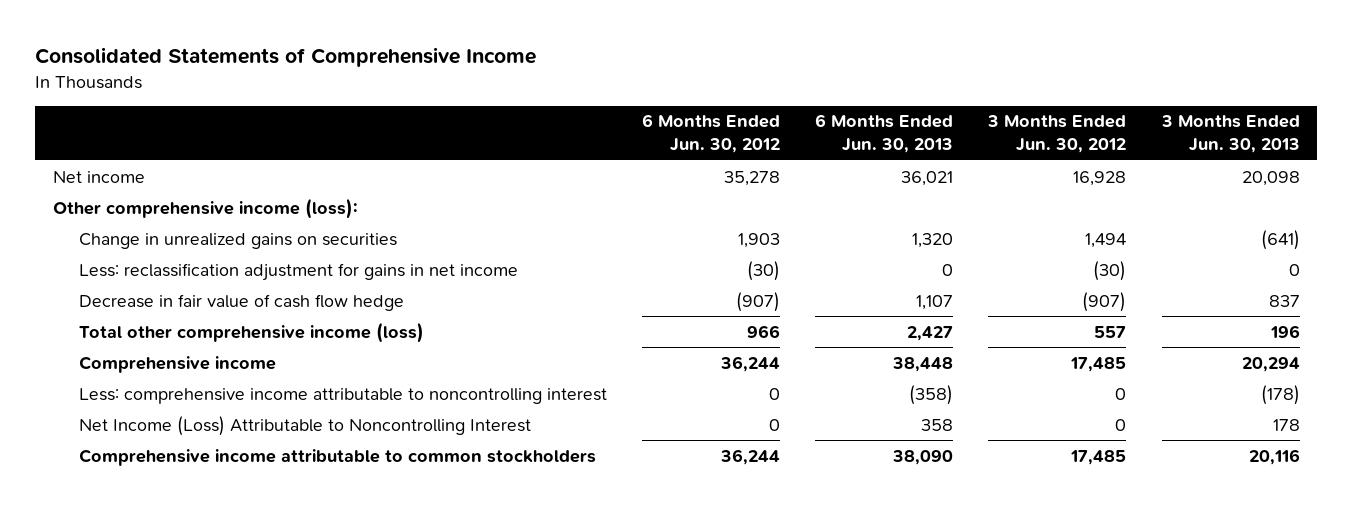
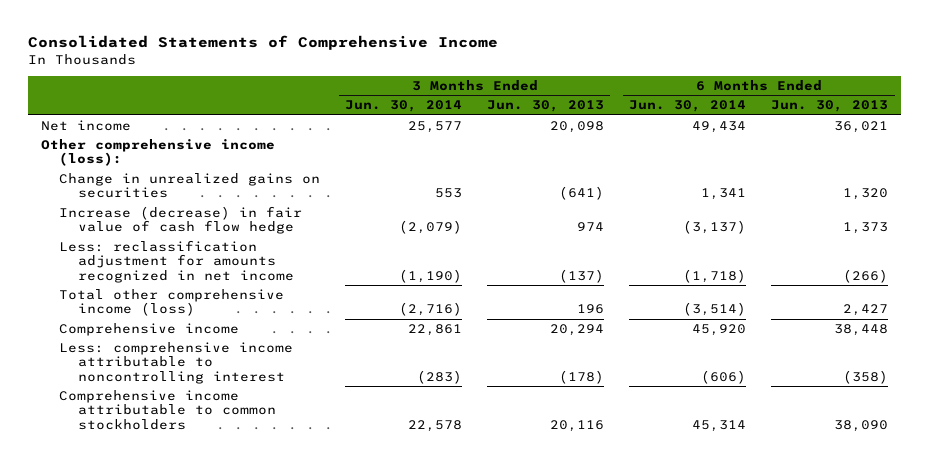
- | 6 Months Ended Jun. 30, 2012 | 6 Months Ended Jun. 30, 2013 | 3 Months Ended Jun. 30, 2012 | 3 Months Ended Jun. 30, 2013
+ | 3 Months Ended Jun. 30, 2014 | 3 Months Ended Jun. 30, 2013 | 6 Months Ended Jun. 30, 2014 | 6 Months Ended Jun. 30, 2013
- Less: reclassification adjustment for gains in net income | (30) | 0 | (30) | 0
- Decrease in fair value of cash flow hedge | (907) | 1,107 | (907) | 837
+ Increase (decrease) in fair value of cash flow hedge | (2,079) | 974 | (3,137) | 1,373
+ Less: reclassification adjustment for amounts recognized in net income | (1,190) | (137) | (1,718) | (266)
- Net Income (Loss) Attributable to Noncontrolling Interest | 0 | 358 | 0 | 178

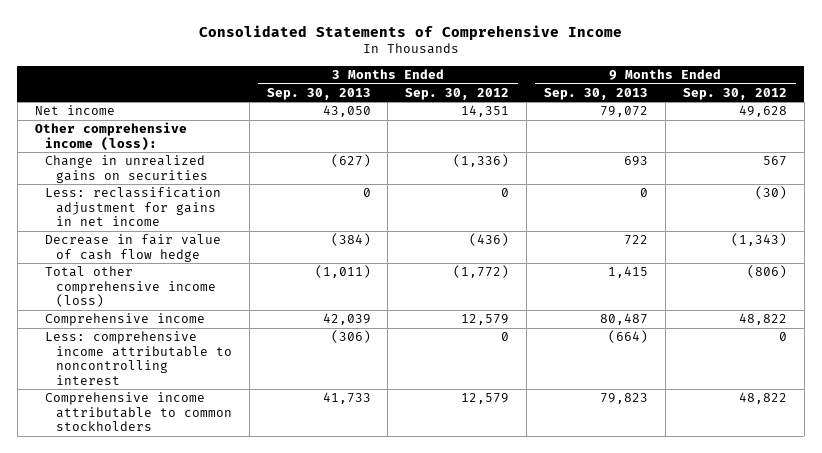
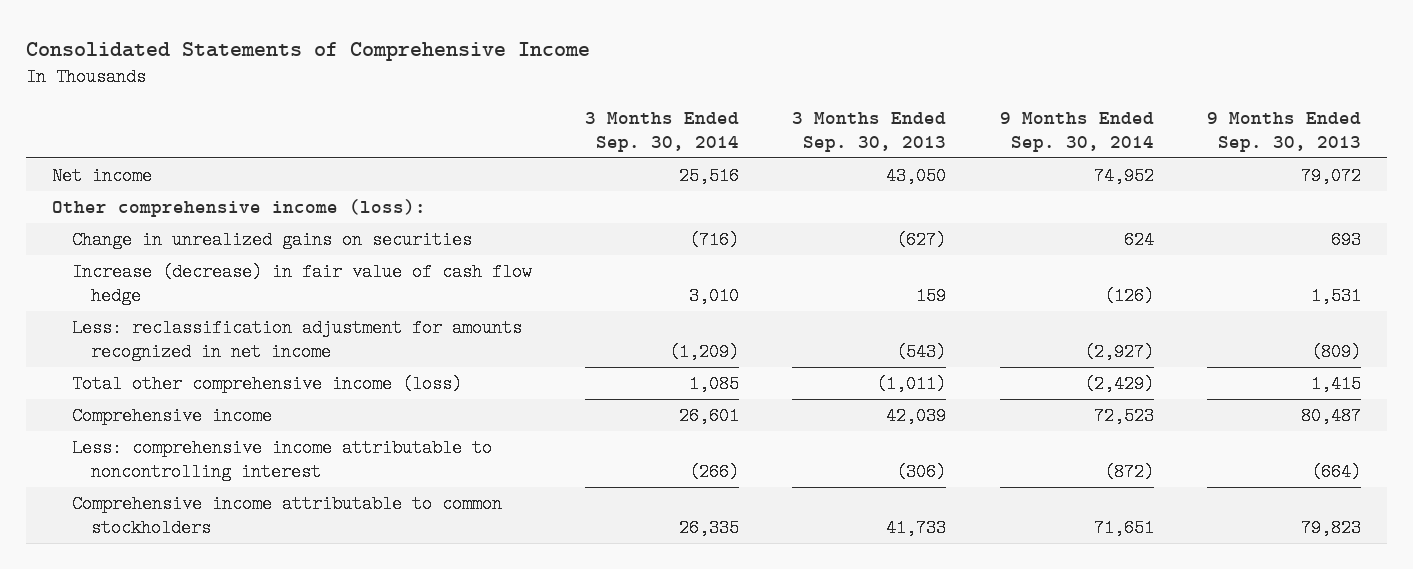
- | 3 Months Ended Sep. 30, 2013 | 3 Months Ended Sep. 30, 2012 | 9 Months Ended Sep. 30, 2013 | 9 Months Ended Sep. 30, 2012
+ | 3 Months Ended Sep. 30, 2014 | 3 Months Ended Sep. 30, 2013 | 9 Months Ended Sep. 30, 2014 | 9 Months Ended Sep. 30, 2013
- Less: reclassification adjustment for gains in net income | 0 | 0 | 0 | (30)
- Decrease in fair value of cash flow hedge | (384) | (436) | 722 | (1,343)
+ Increase (decrease) in fair value of cash flow hedge | 3,010 | 159 | (126) | 1,531
+ Less: reclassification adjustment for amounts recognized in net income | (1,209) | (543) | (2,927) | (809)

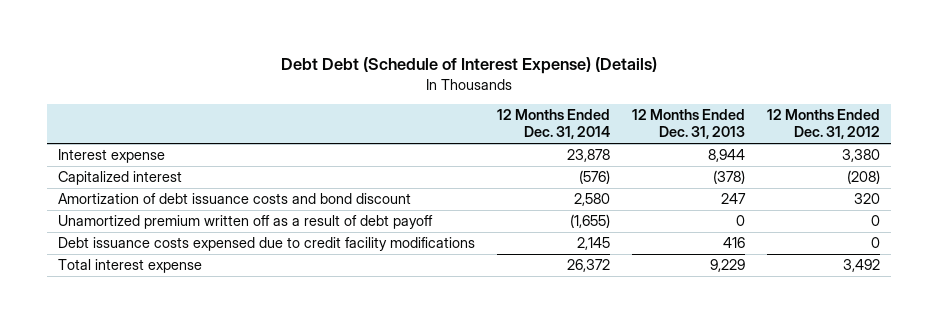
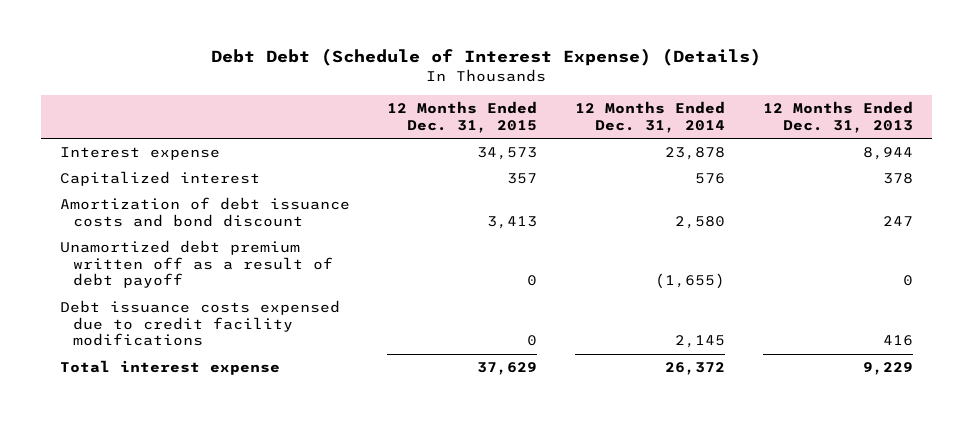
- | 12 Months Ended Dec. 31, 2014 | 12 Months Ended Dec. 31, 2013 | 12 Months Ended Dec. 31, 2012
+ | 12 Months Ended Dec. 31, 2015 | 12 Months Ended Dec. 31, 2014 | 12 Months Ended Dec. 31, 2013
- Capitalized interest | (576) | (378) | (208)
+ Capitalized interest | 357 | 576 | 378
- Unamortized premium written off as a result of debt payoff | (1,655) | 0 | 0
+ Unamortized debt premium written off as a result of debt payoff | 0 | (1,655) | 0

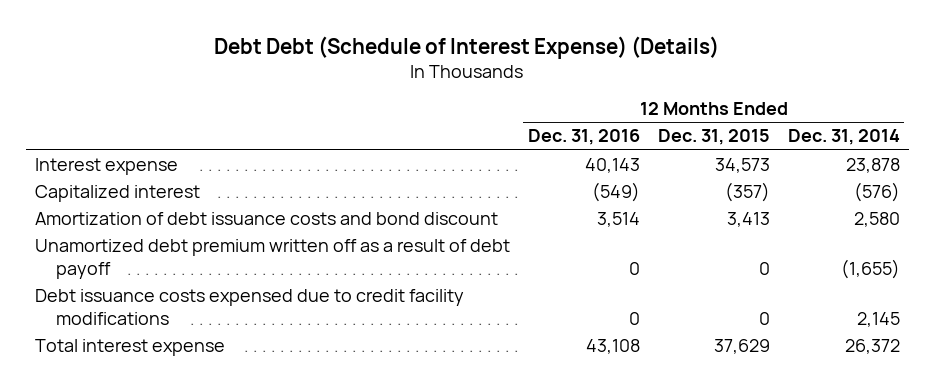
- | 12 Months Ended Dec. 31, 2015 | 12 Months Ended Dec. 31, 2014 | 12 Months Ended Dec. 31, 2013
+ | 12 Months Ended Dec. 31, 2016 | 12 Months Ended Dec. 31, 2015 | 12 Months Ended Dec. 31, 2014
- Capitalized interest | 357 | 576 | 378
+ Capitalized interest | (549) | (357) | (576)

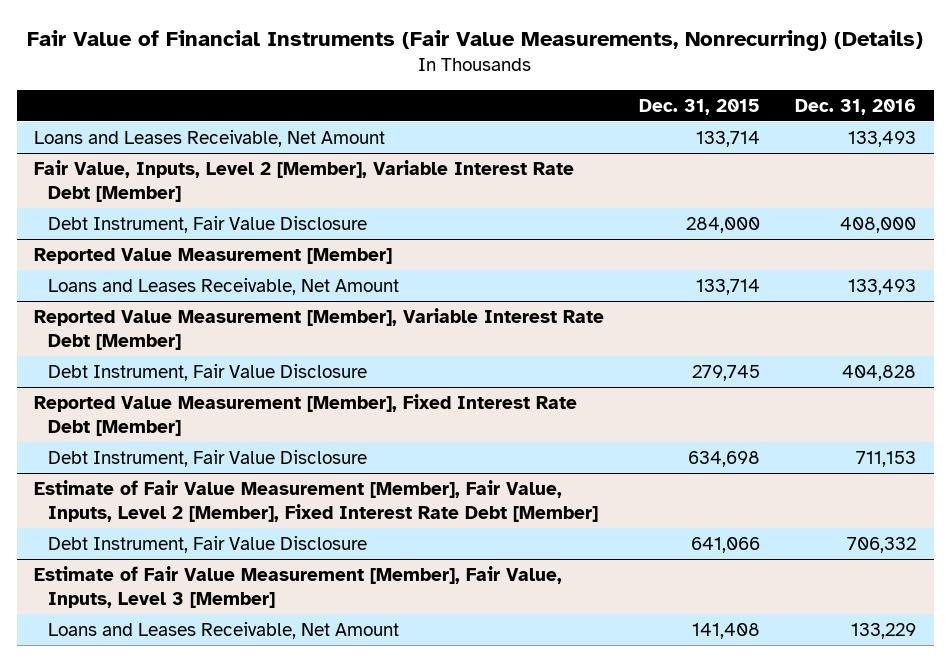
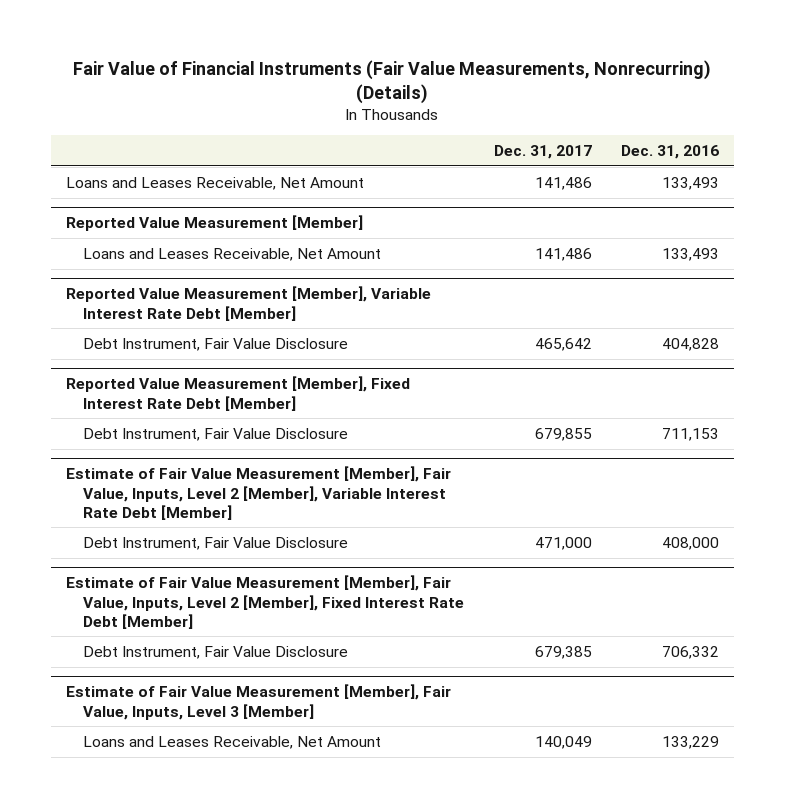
- | Dec. 31, 2015 | Dec. 31, 2016
+ | Dec. 31, 2017 | Dec. 31, 2016
- Fair Value, Inputs, Level 2 [Member], Variable Interest Rate Debt [Member]
- Debt Instrument, Fair Value Disclosure | 284,000 | 408,000
+ Estimate of Fair Value Measurement [Member], Fair Value, Inputs, Level 2 [Member], Variable Interest Rate Debt [Member]
+ Debt Instrument, Fair Value Disclosure | 471,000 | 408,000

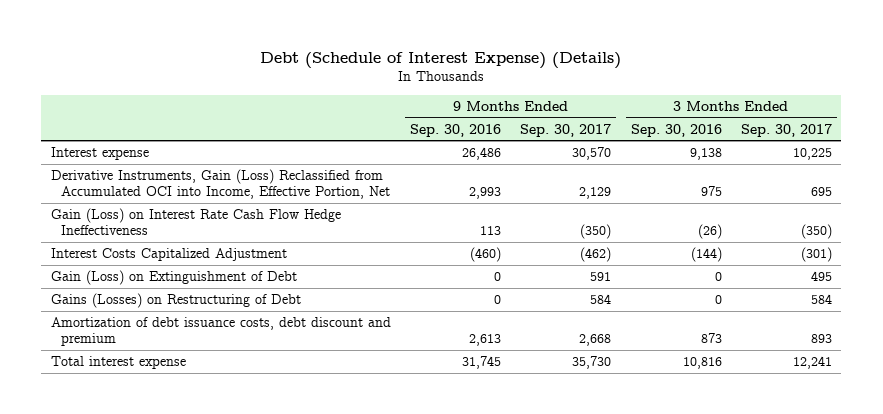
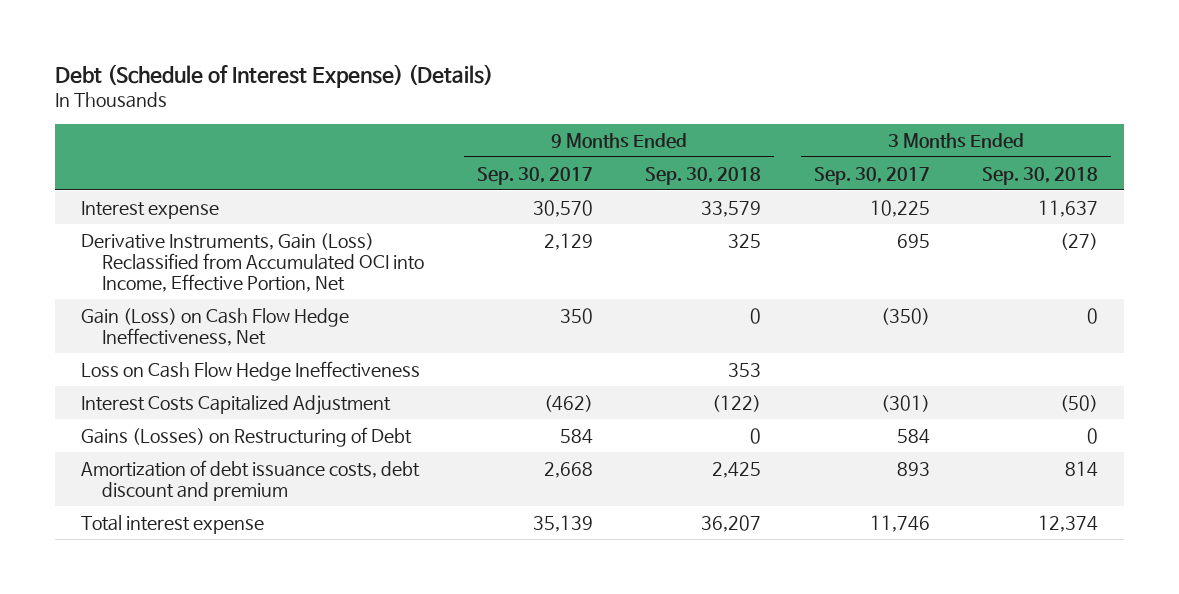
- | 9 Months Ended Sep. 30, 2016 | 9 Months Ended Sep. 30, 2017 | 3 Months Ended Sep. 30, 2016 | 3 Months Ended Sep. 30, 2017
+ | 9 Months Ended Sep. 30, 2017 | 9 Months Ended Sep. 30, 2018 | 3 Months Ended Sep. 30, 2017 | 3 Months Ended Sep. 30, 2018
- Gain (Loss) on Interest Rate Cash Flow Hedge Ineffectiveness | 113 | (350) | (26) | (350)
+ Gain (Loss) on Cash Flow Hedge Ineffectiveness, Net | 350 | 0 | (350) | 0
+ Loss on Cash Flow Hedge Ineffectiveness | | 353 | |
- Gain (Loss) on Extinguishment of Debt | 0 | 591 | 0 | 495
- Total interest expense | 31,745 | 35,730 | 10,816 | 12,241
+ Total interest expense | 35,139 | 36,207 | 11,746 | 12,374

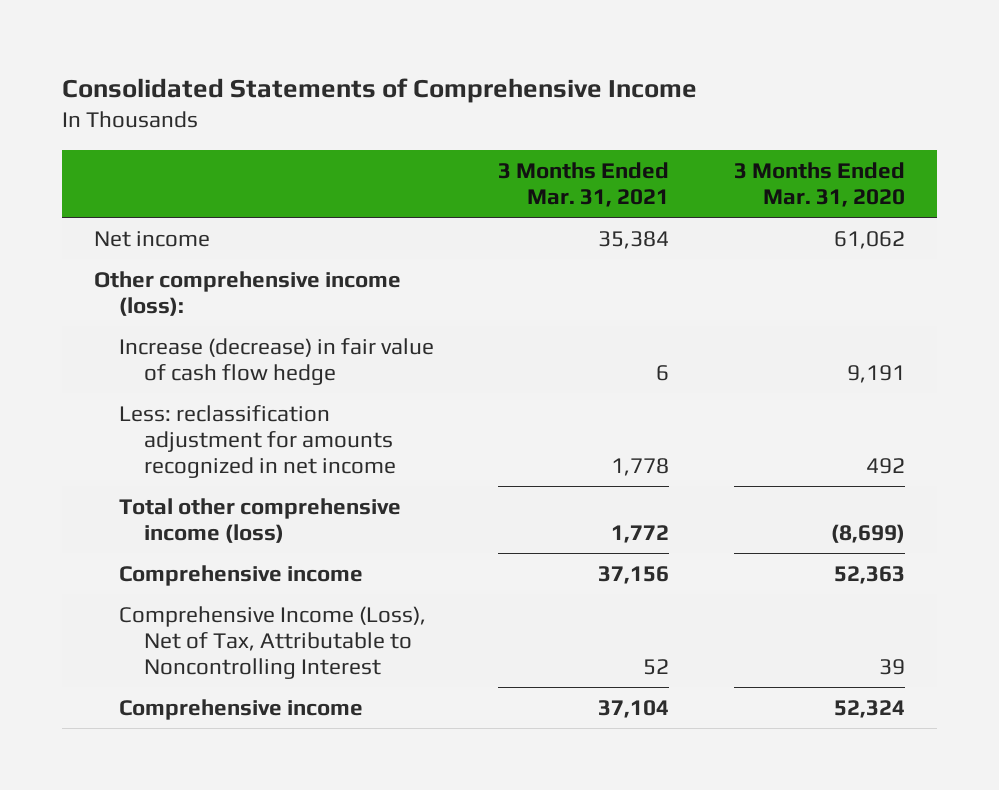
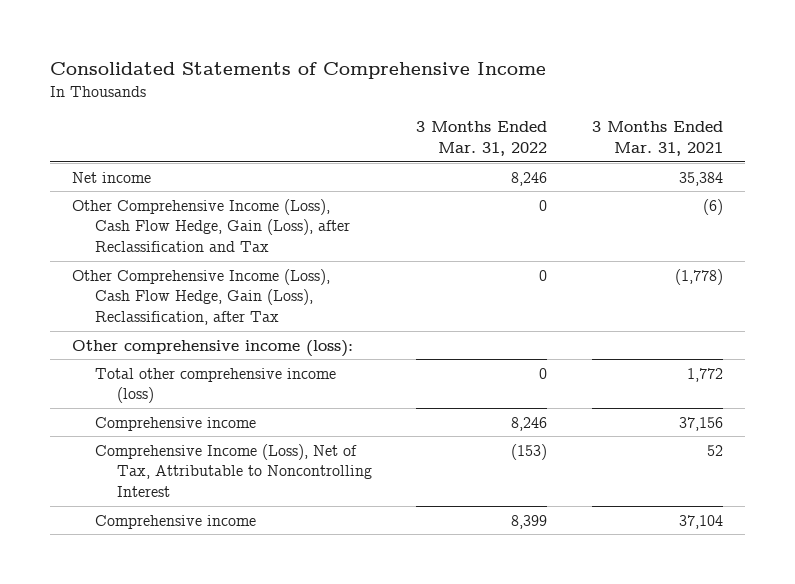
- | 3 Months Ended Mar. 31, 2021 | 3 Months Ended Mar. 31, 2020
+ | 3 Months Ended Mar. 31, 2022 | 3 Months Ended Mar. 31, 2021
+ Other Comprehensive Income (Loss), Cash Flow Hedge, Gain (Loss), after Reclassification and Tax | 0 | (6)
+ Other Comprehensive Income (Loss), Cash Flow Hedge, Gain (Loss), Reclassification, after Tax | 0 | (1,778)
- Increase (decrease) in fair value of cash flow hedge | 6 | 9,191
- Less: reclassification adjustment for amounts recognized in net income | 1,778 | 492

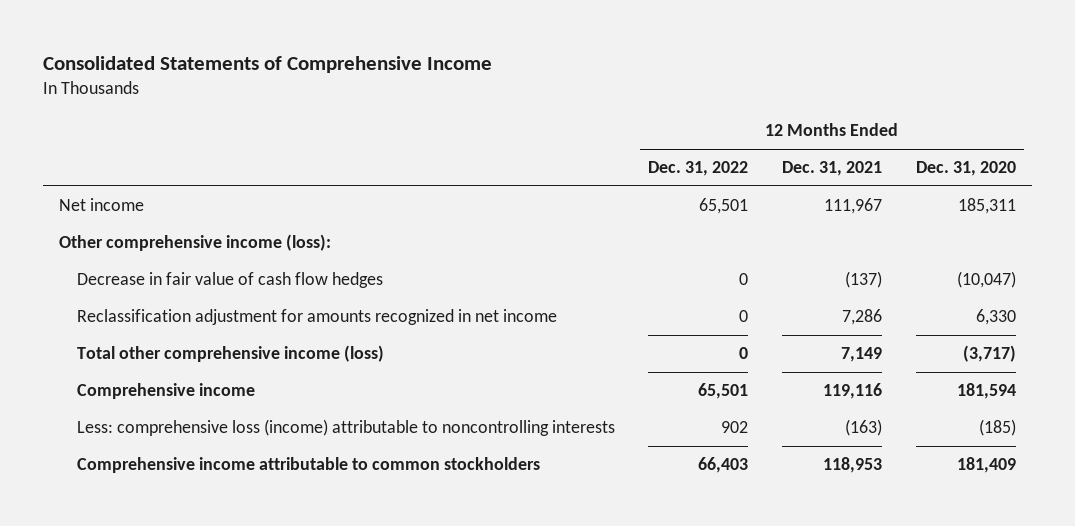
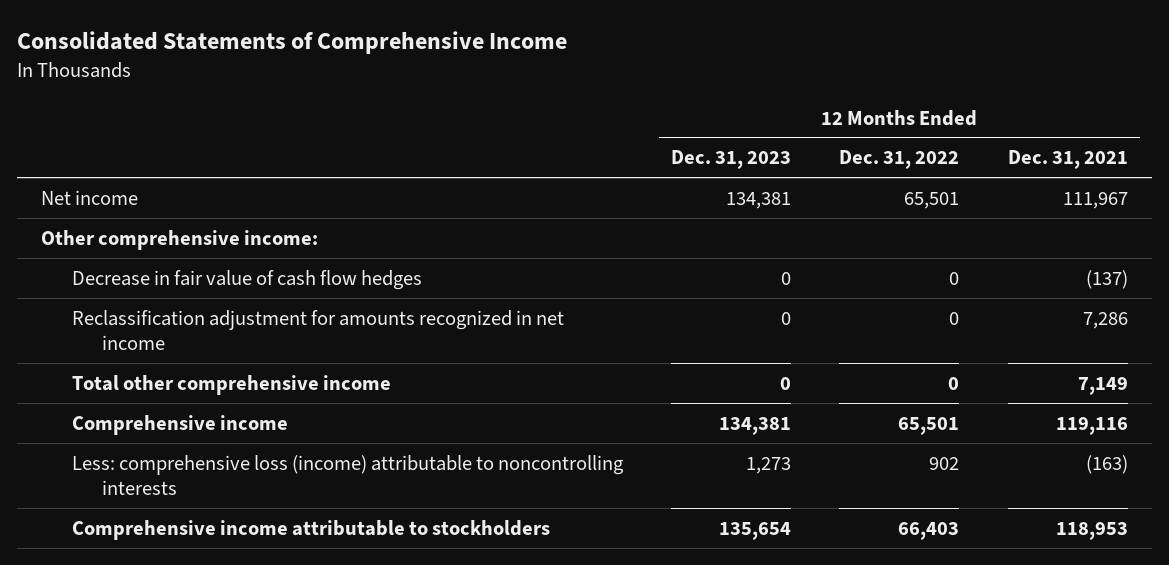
- | 12 Months Ended Dec. 31, 2022 | 12 Months Ended Dec. 31, 2021 | 12 Months Ended Dec. 31, 2020
+ | 12 Months Ended Dec. 31, 2023 | 12 Months Ended Dec. 31, 2022 | 12 Months Ended Dec. 31, 2021
- Other comprehensive income (loss):
+ Other comprehensive income:
- Total other comprehensive income (loss) | 0 | 7,149 | (3,717)
+ Total other comprehensive income | 0 | 0 | 7,149
- Comprehensive income attributable to common stockholders | 66,403 | 118,953 | 181,409
+ Comprehensive income attributable to stockholders | 135,654 | 66,403 | 118,953

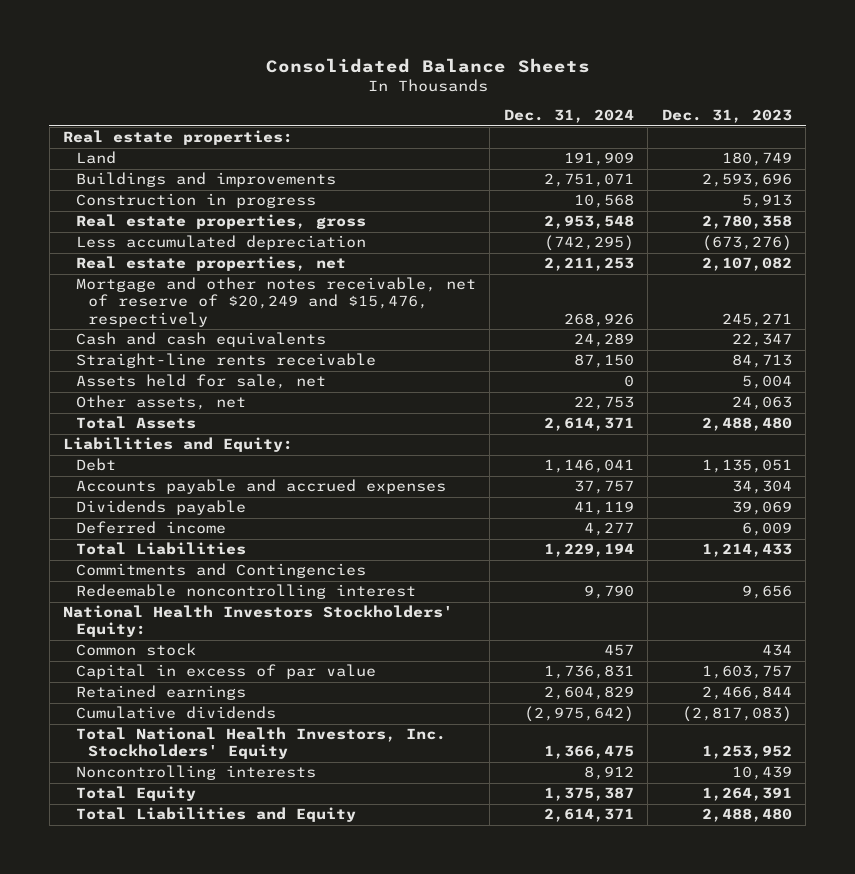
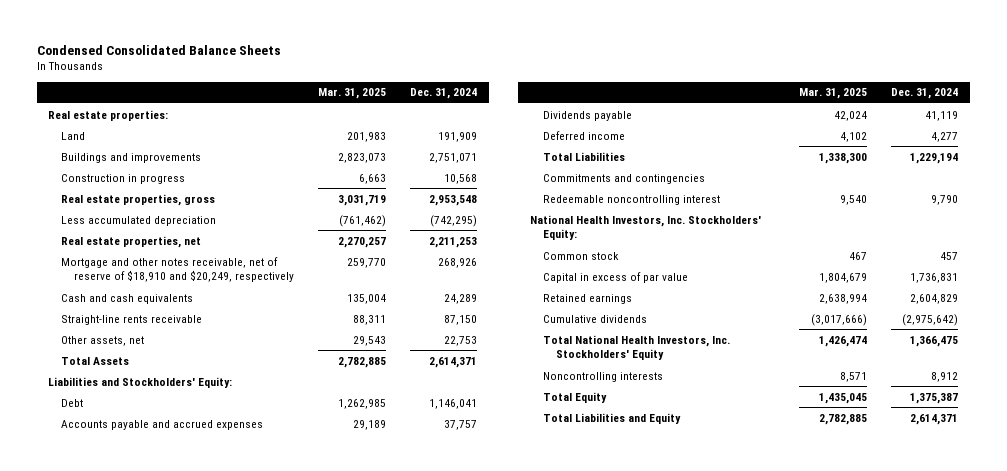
- Consolidated Balance Sheets
+ Condensed Consolidated Balance Sheets
- | Dec. 31, 2024 | Dec. 31, 2023
+ | Mar. 31, 2025 | Dec. 31, 2024
- Mortgage and other notes receivable, net of reserve of $20,249 and $15,476, respectively | 268,926 | 245,271
+ Mortgage and other notes receivable, net of reserve of $18,910 and $20,249, respectively | 259,770 | 268,926
- Assets held for sale, net | 0 | 5,004
- Liabilities and Equity:
+ Liabilities and Stockholders' Equity:
- Commitments and Contingencies
+ Commitments and contingencies
- National Health Investors Stockholders' Equity:
+ National Health Investors, Inc. Stockholders' Equity:

